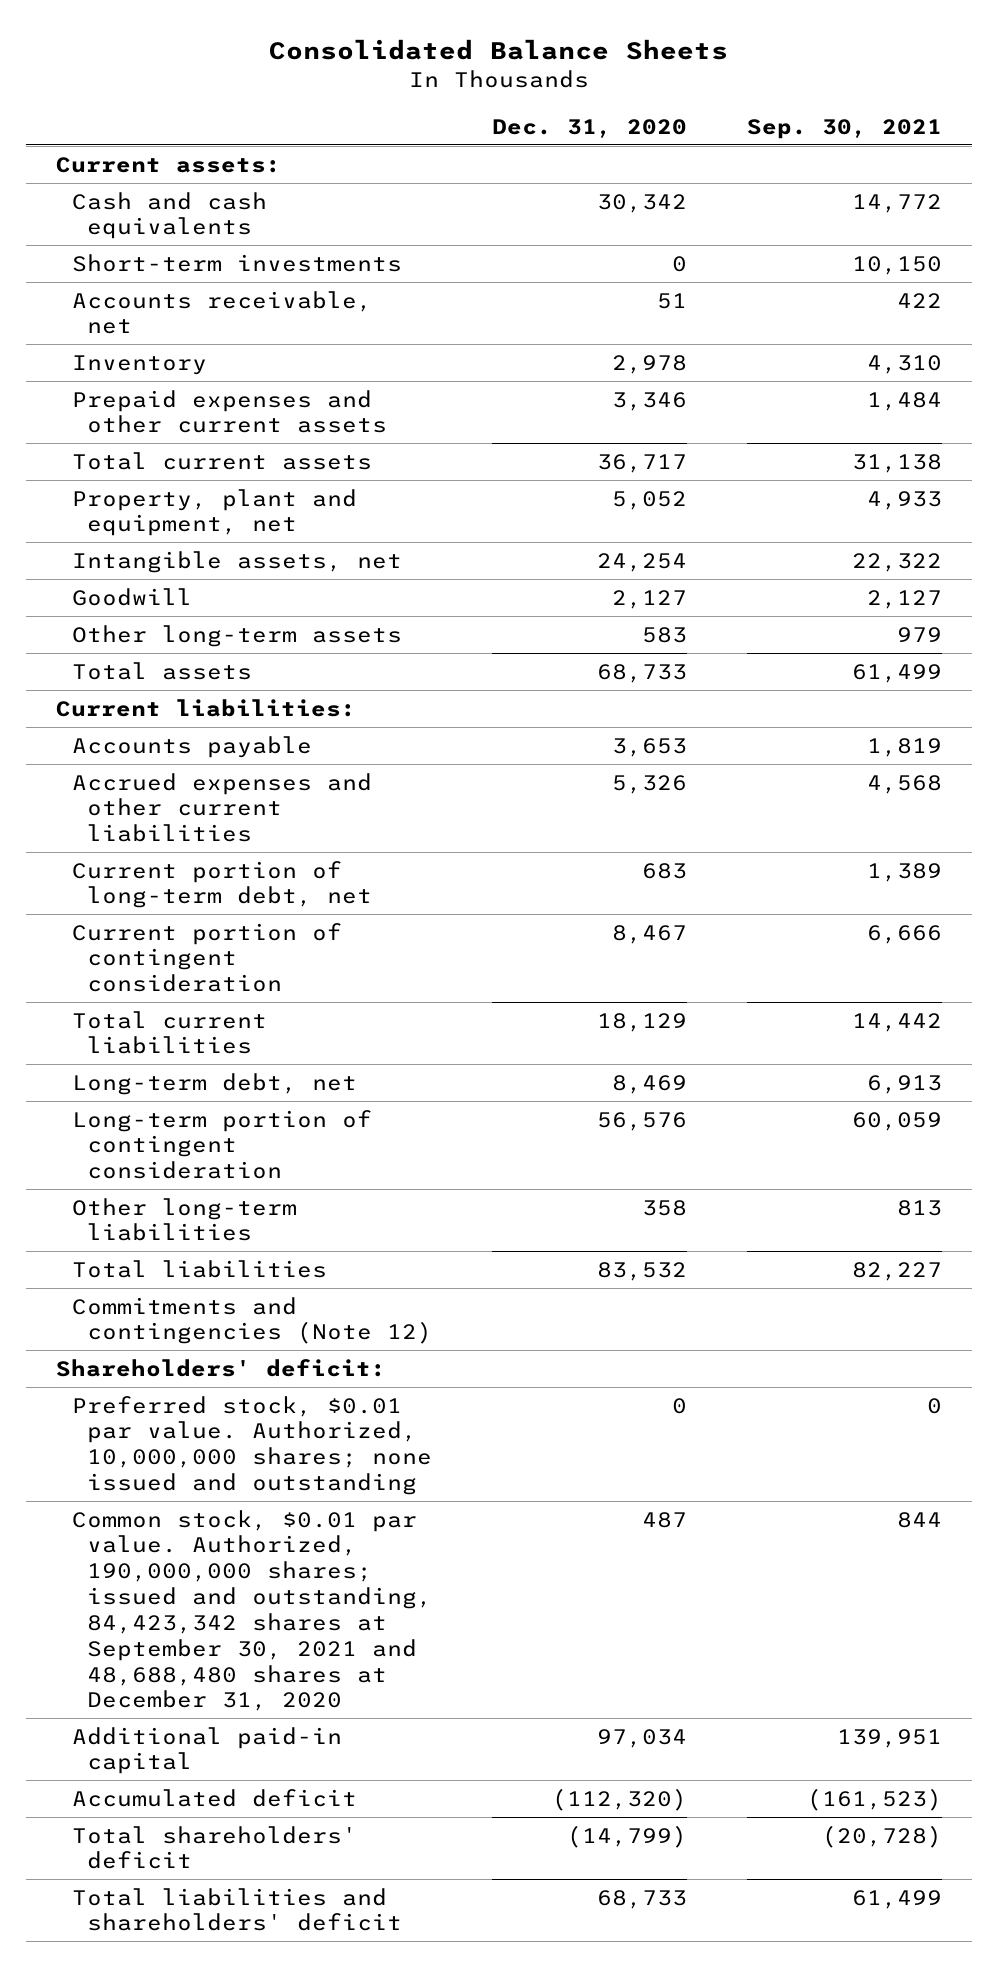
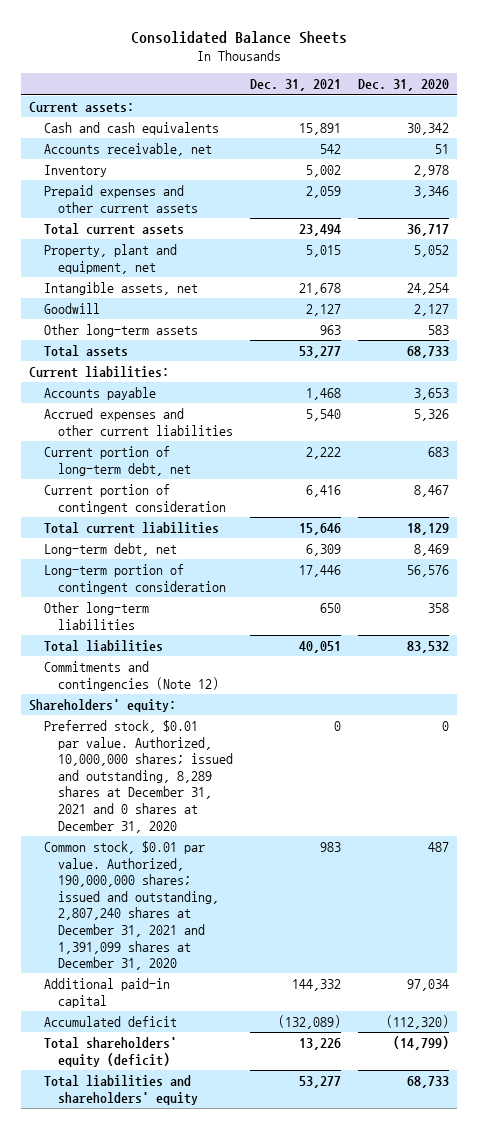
- | Dec. 31, 2020 | Sep. 30, 2021
+ | Dec. 31, 2021 | Dec. 31, 2020
- Short-term investments | 0 | 10,150
- Shareholders' deficit:
- Preferred stock, $0.01 par value. Authorized, 10,000,000 shares; none issued and outstanding | 0 | 0
- Common stock, $0.01 par value. Authorized, 190,000,000 shares; issued and outstanding, 84,423,342 shares at September 30, 2021 and 48,688,480 shares at December 31, 2020 | 487 | 844
+ Shareholders' equity:
+ Preferred stock, $0.01 par value. Authorized, 10,000,000 shares; issued and outstanding, 8,289 shares at December 31, 2021 and 0 shares at December 31, 2020 | 0 | 0
+ Common stock, $0.01 par value. Authorized, 190,000,000 shares; issued and outstanding, 2,807,240 shares at December 31, 2021 and 1,391,099 shares at December 31, 2020 | 983 | 487
- Total shareholders' deficit | (14,799) | (20,728)
- Total liabilities and shareholders' deficit | 68,733 | 61,499
+ Total shareholders' equity (deficit) | 13,226 | (14,799)
+ Total liabilities and shareholders' equity | 53,277 | 68,733

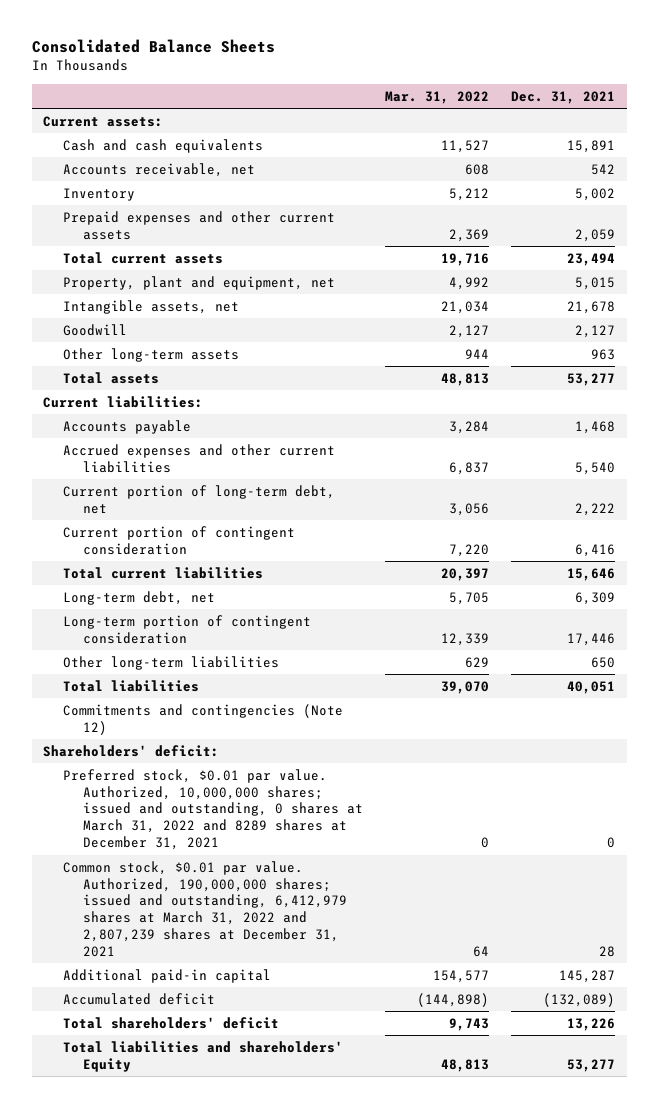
- | Dec. 31, 2021 | Dec. 31, 2020
+ | Mar. 31, 2022 | Dec. 31, 2021
- Shareholders' equity:
- Preferred stock, $0.01 par value. Authorized, 10,000,000 shares; issued and outstanding, 8,289 shares at December 31, 2021 and 0 shares at December 31, 2020 | 0 | 0
- Common stock, $0.01 par value. Authorized, 190,000,000 shares; issued and outstanding, 2,807,240 shares at December 31, 2021 and 1,391,099 shares at December 31, 2020 | 983 | 487
- Additional paid-in capital | 144,332 | 97,034
+ Shareholders' deficit:
+ Preferred stock, $0.01 par value. Authorized, 10,000,000 shares; issued and outstanding, 0 shares at March 31, 2022 and 8289 shares at December 31, 2021 | 0 | 0
+ Common stock, $0.01 par value. Authorized, 190,000,000 shares; issued and outstanding, 6,412,979 shares at March 31, 2022 and 2,807,239 shares at December 31, 2021 | 64 | 28
+ Additional paid-in capital | 154,577 | 145,287
- Total shareholders' equity (deficit) | 13,226 | (14,799)
- Total liabilities and shareholders' equity | 53,277 | 68,733
+ Total shareholders' deficit | 9,743 | 13,226
+ Total liabilities and shareholders' Equity | 48,813 | 53,277

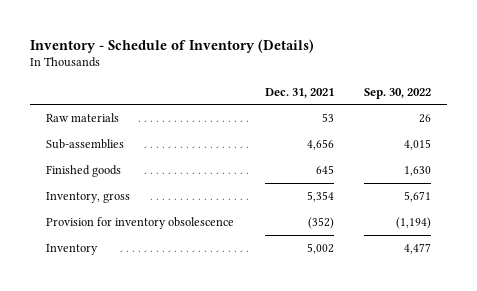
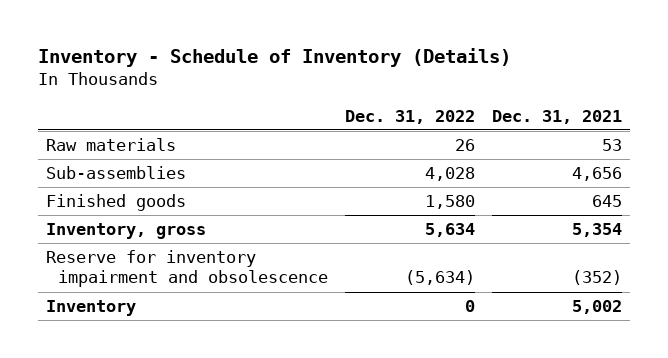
- | Dec. 31, 2021 | Sep. 30, 2022
+ | Dec. 31, 2022 | Dec. 31, 2021
- Provision for inventory obsolescence | (352) | (1,194)
+ Reserve for inventory impairment and obsolescence | (5,634) | (352)

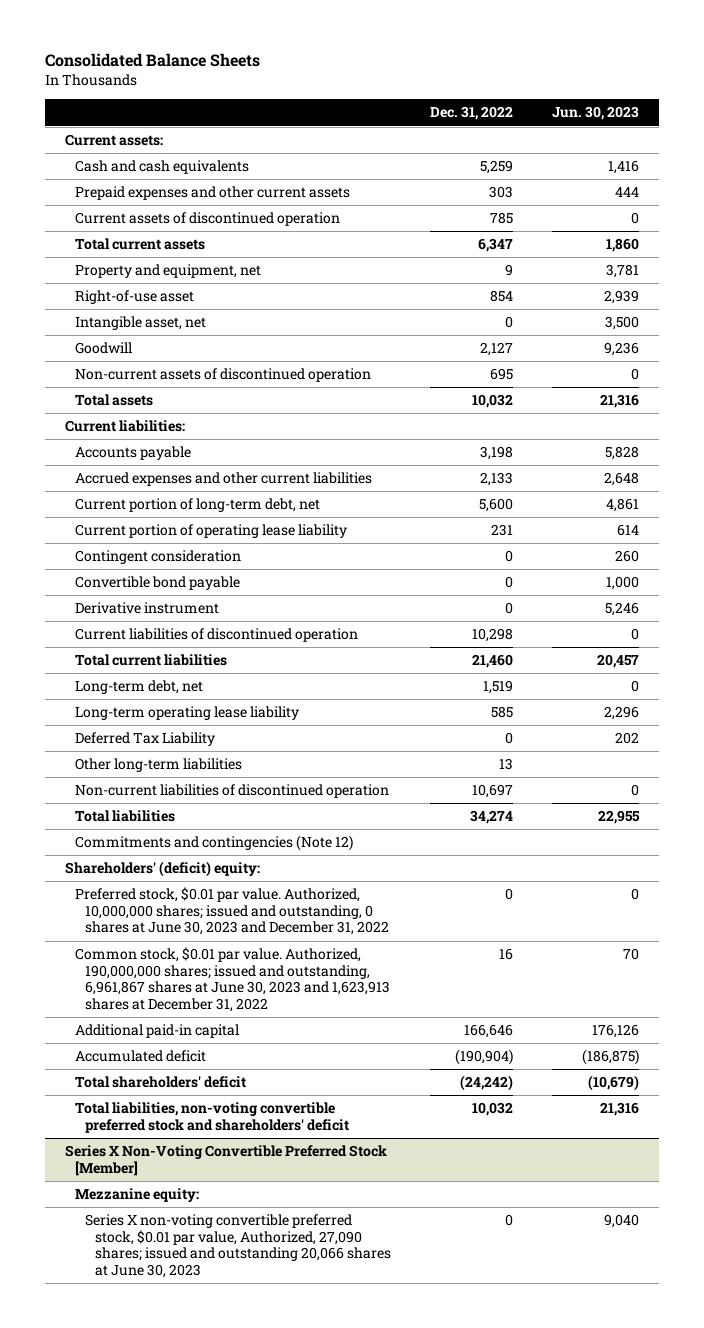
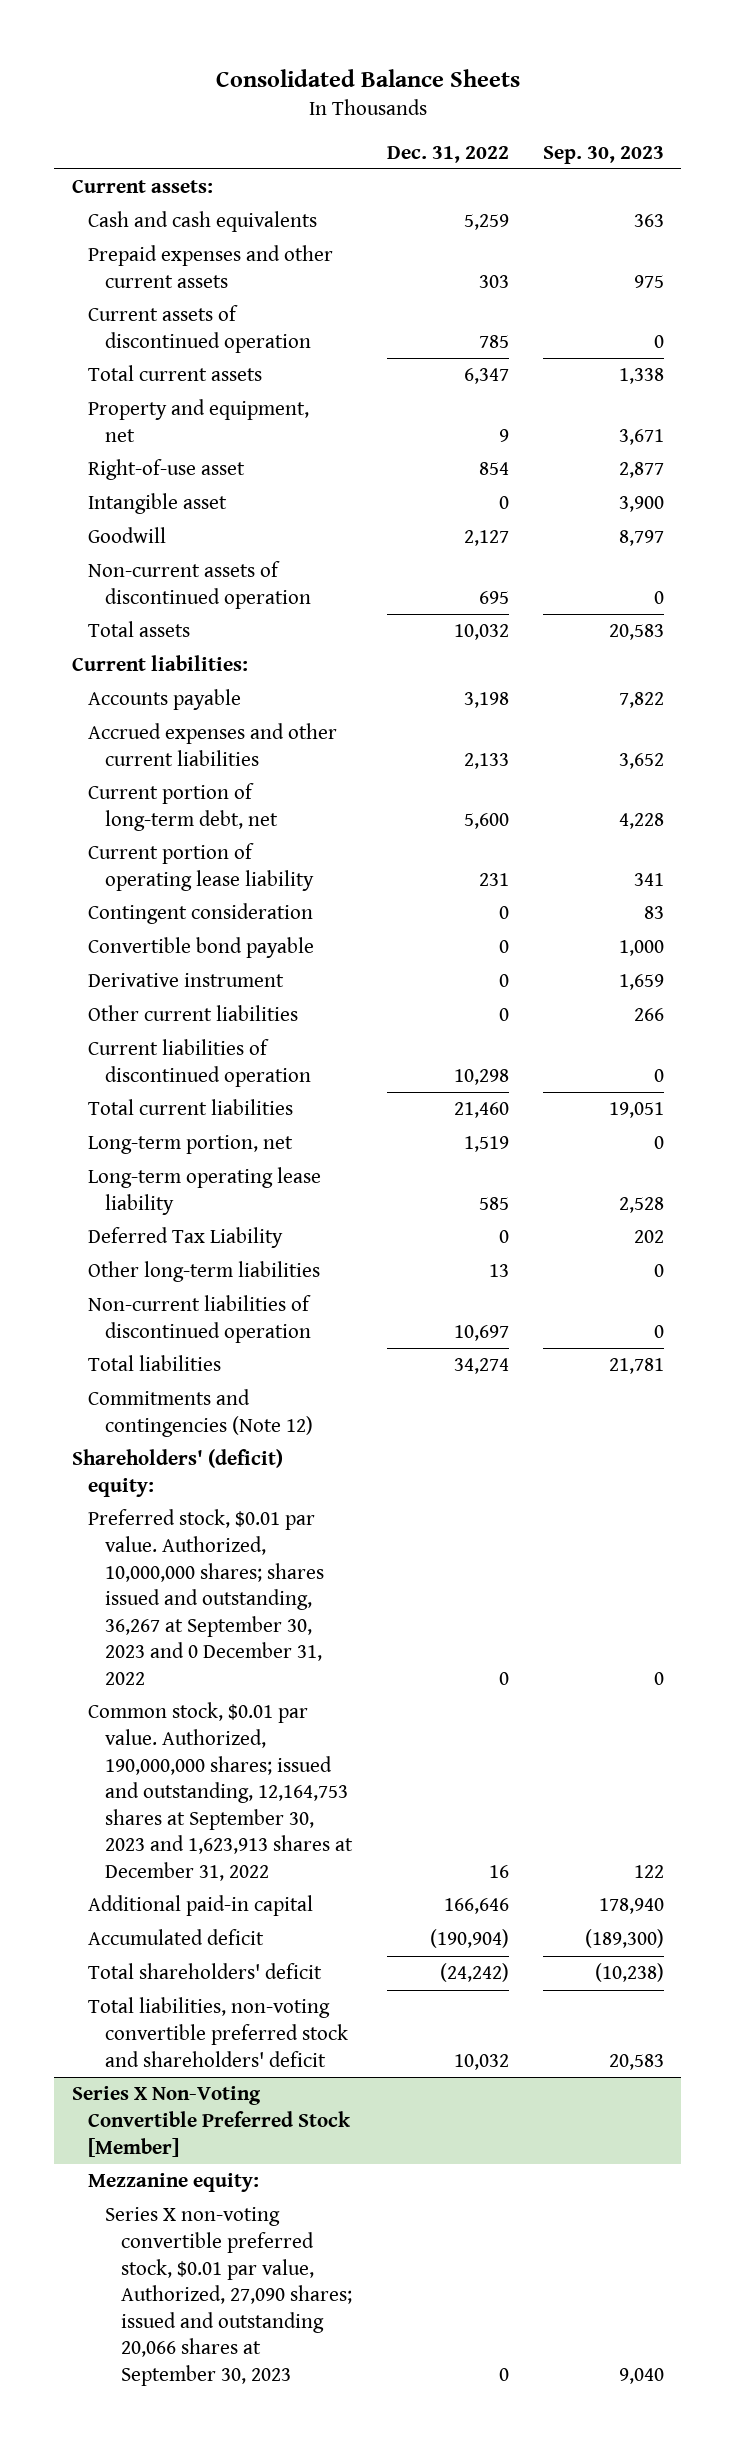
- | Dec. 31, 2022 | Jun. 30, 2023
+ | Dec. 31, 2022 | Sep. 30, 2023
- Intangible asset, net | 0 | 3,500
+ Intangible asset | 0 | 3,900
+ Other current liabilities | 0 | 266
- Long-term debt, net | 1,519 | 0
+ Long-term portion, net | 1,519 | 0
- Preferred stock, $0.01 par value. Authorized, 10,000,000 shares; issued and outstanding, 0 shares at June 30, 2023 and December 31, 2022 | 0 | 0
- Common stock, $0.01 par value. Authorized, 190,000,000 shares; issued and outstanding, 6,961,867 shares at June 30, 2023 and 1,623,913 shares at December 31, 2022 | 16 | 70
+ Preferred stock, $0.01 par value. Authorized, 10,000,000 shares; shares issued and outstanding, 36,267 at September 30, 2023 and 0 December 31, 2022 | 0 | 0
+ Common stock, $0.01 par value. Authorized, 190,000,000 shares; issued and outstanding, 12,164,753 shares at September 30, 2023 and 1,623,913 shares at December 31, 2022 | 16 | 122
@ Series X Non-Voting Convertible Preferred Stock [Member]
- Series X non-voting convertible preferred stock, $0.01 par value, Authorized, 27,090 shares; issued and outstanding 20,066 shares at June 30, 2023 | 0 | 9,040
+ Series X non-voting convertible preferred stock, $0.01 par value, Authorized, 27,090 shares; issued and outstanding 20,066 shares at September 30, 2023 | 0 | 9,040

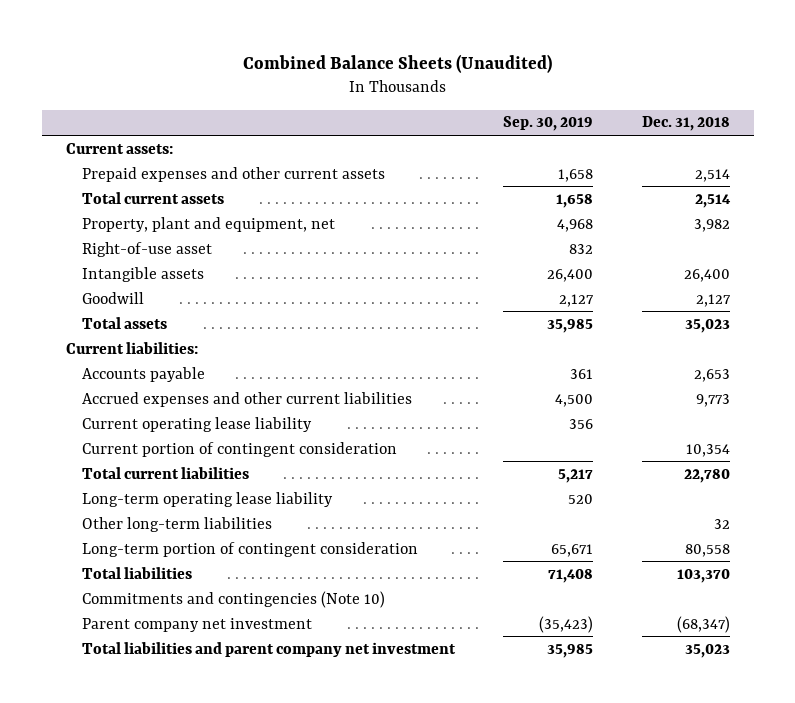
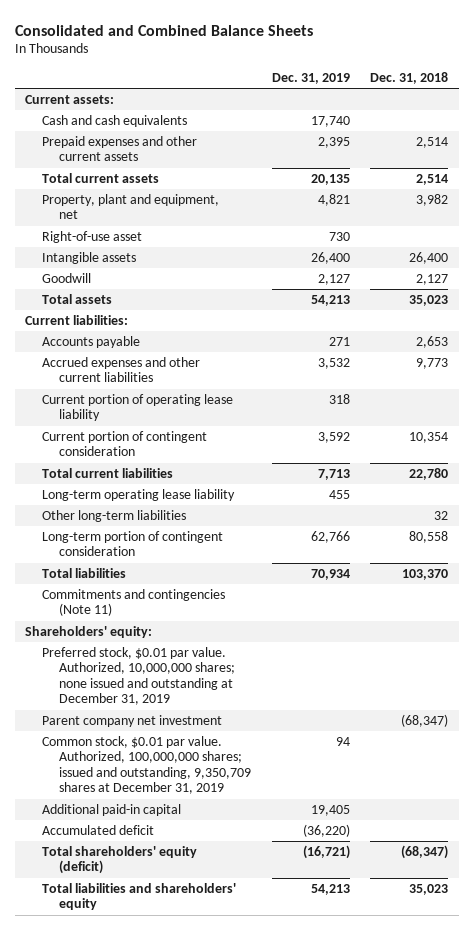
- Combined Balance Sheets (Unaudited)
+ Consolidated and Combined Balance Sheets
- | Sep. 30, 2019 | Dec. 31, 2018
+ | Dec. 31, 2019 | Dec. 31, 2018
+ Cash and cash equivalents | 17,740 |
- Current operating lease liability | 356 |
+ Current portion of operating lease liability | 318 |
- Commitments and contingencies (Note 10)
+ Commitments and contingencies (Note 11)
+ Shareholders' equity:
+ Preferred stock, $0.01 par value. Authorized, 10,000,000 shares; none issued and outstanding at December 31, 2019
- Total liabilities and parent company net investment | 35,985 | 35,023
+ Common stock, $0.01 par value. Authorized, 100,000,000 shares; issued and outstanding, 9,350,709 shares at December 31, 2019 | 94 |
+ Additional paid-in capital | 19,405 |
+ Accumulated deficit | (36,220) |
+ Total shareholders' equity (deficit) | (16,721) | (68,347)
+ Total liabilities and shareholders' equity | 54,213 | 35,023

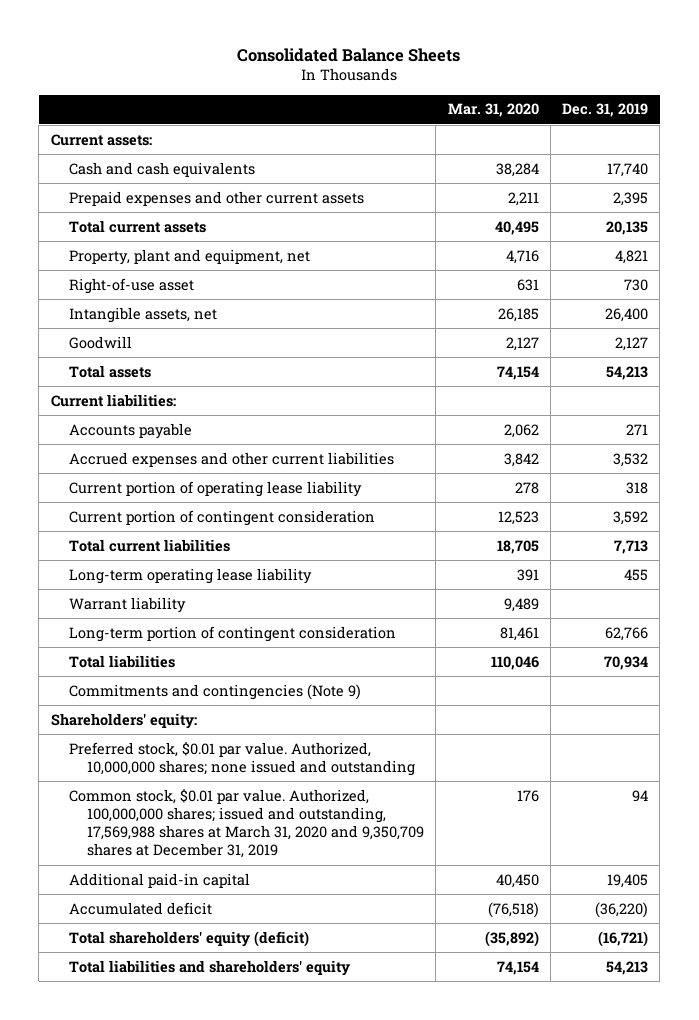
- Consolidated and Combined Balance Sheets
+ Consolidated Balance Sheets
- | Dec. 31, 2019 | Dec. 31, 2018
+ | Mar. 31, 2020 | Dec. 31, 2019
- Intangible assets | 26,400 | 26,400
+ Intangible assets, net | 26,185 | 26,400
- Other long-term liabilities | | 32
+ Warrant liability | 9,489 |
- Commitments and contingencies (Note 11)
+ Commitments and contingencies (Note 9)
- Preferred stock, $0.01 par value. Authorized, 10,000,000 shares; none issued and outstanding at December 31, 2019
- Parent company net investment | | (68,347)
- Common stock, $0.01 par value. Authorized, 100,000,000 shares; issued and outstanding, 9,350,709 shares at December 31, 2019 | 94 |
+ Preferred stock, $0.01 par value. Authorized, 10,000,000 shares; none issued and outstanding
+ Common stock, $0.01 par value. Authorized, 100,000,000 shares; issued and outstanding, 17,569,988 shares at March 31, 2020 and 9,350,709 shares at December 31, 2019 | 176 | 94

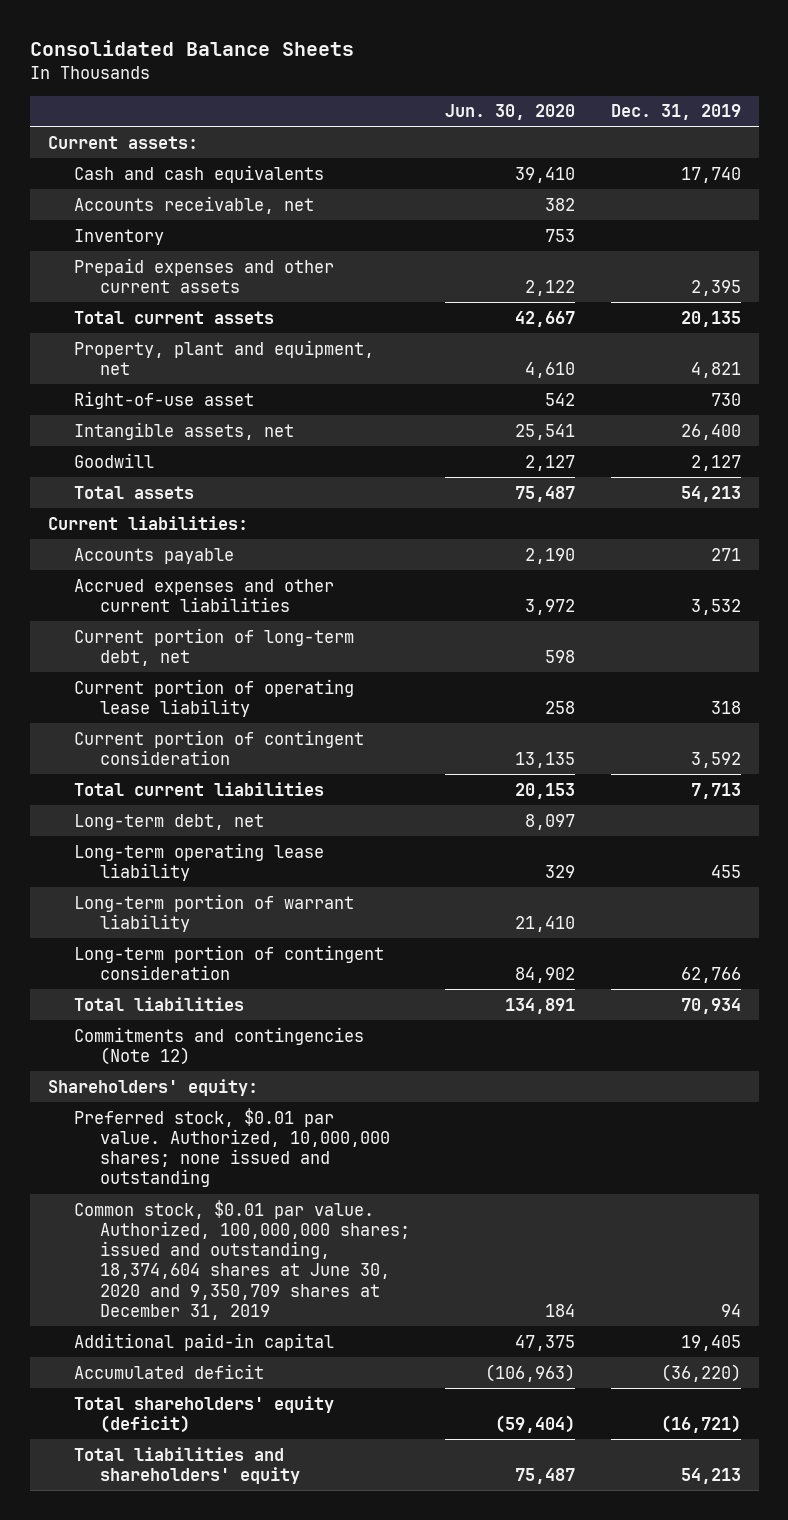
- | Mar. 31, 2020 | Dec. 31, 2019
+ | Jun. 30, 2020 | Dec. 31, 2019
+ Accounts receivable, net | 382 |
+ Inventory | 753 |
+ Current portion of long-term debt, net | 598 |
+ Long-term debt, net | 8,097 |
- Warrant liability | 9,489 |
+ Long-term portion of warrant liability | 21,410 |
- Commitments and contingencies (Note 9)
+ Commitments and contingencies (Note 12)
- Common stock, $0.01 par value. Authorized, 100,000,000 shares; issued and outstanding, 17,569,988 shares at March 31, 2020 and 9,350,709 shares at December 31, 2019 | 176 | 94
+ Common stock, $0.01 par value. Authorized, 100,000,000 shares; issued and outstanding, 18,374,604 shares at June 30, 2020 and 9,350,709 shares at December 31, 2019 | 184 | 94

